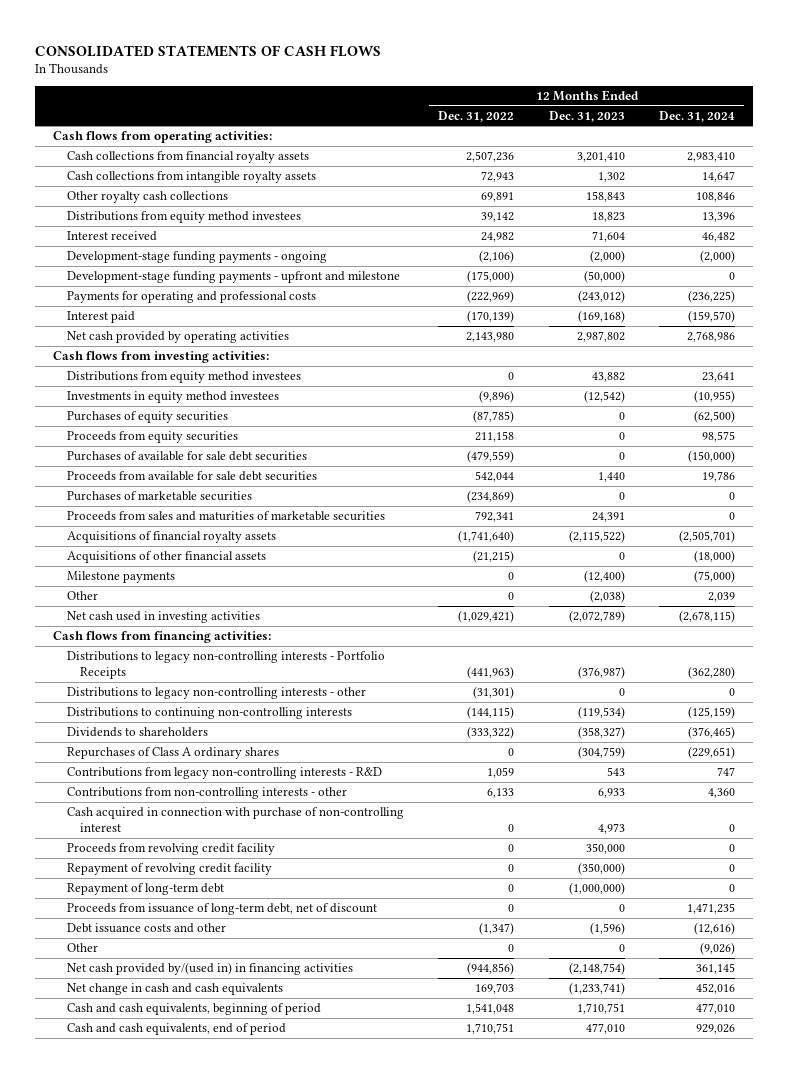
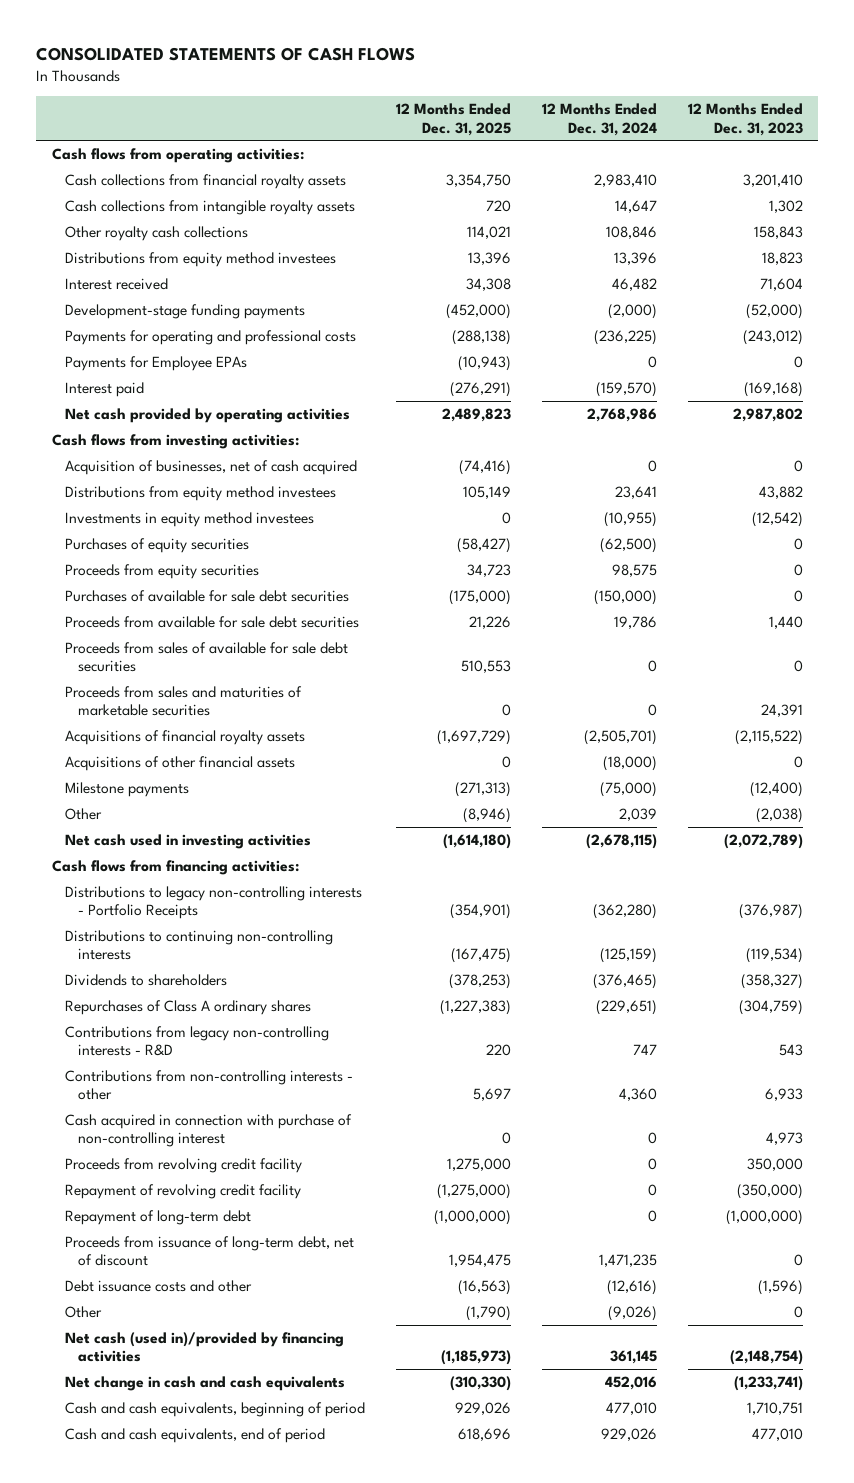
- | 12 Months Ended Dec. 31, 2022 | 12 Months Ended Dec. 31, 2023 | 12 Months Ended Dec. 31, 2024
+ | 12 Months Ended Dec. 31, 2025 | 12 Months Ended Dec. 31, 2024 | 12 Months Ended Dec. 31, 2023
- Development-stage funding payments - ongoing | (2,106) | (2,000) | (2,000)
- Development-stage funding payments - upfront and milestone | (175,000) | (50,000) | 0
+ Development-stage funding payments | (452,000) | (2,000) | (52,000)
+ Payments for Employee EPAs | (10,943) | 0 | 0
+ Acquisition of businesses, net of cash acquired | (74,416) | 0 | 0
- Purchases of marketable securities | (234,869) | 0 | 0
+ Proceeds from sales of available for sale debt securities | 510,553 | 0 | 0
- Distributions to legacy non-controlling interests - other | (31,301) | 0 | 0
- Net cash provided by/(used in) in financing activities | (944,856) | (2,148,754) | 361,145
+ Net cash (used in)/provided by financing activities | (1,185,973) | 361,145 | (2,148,754)

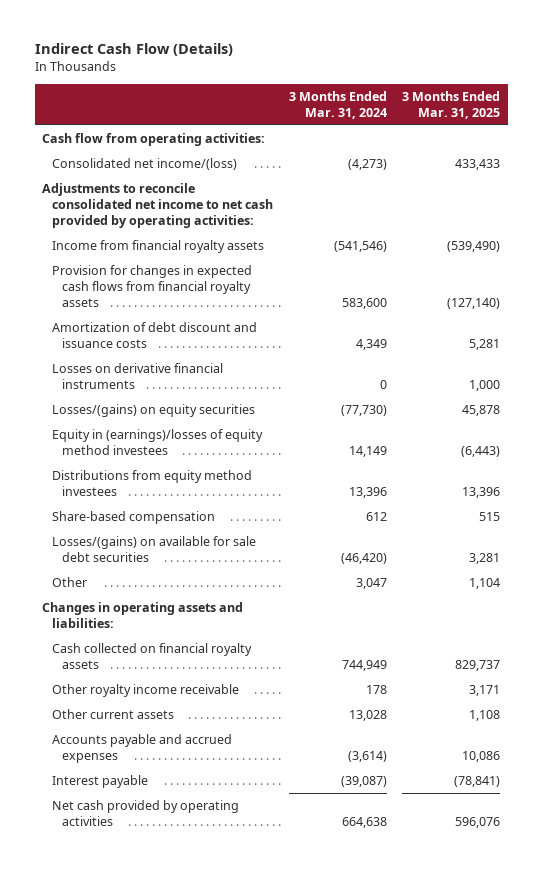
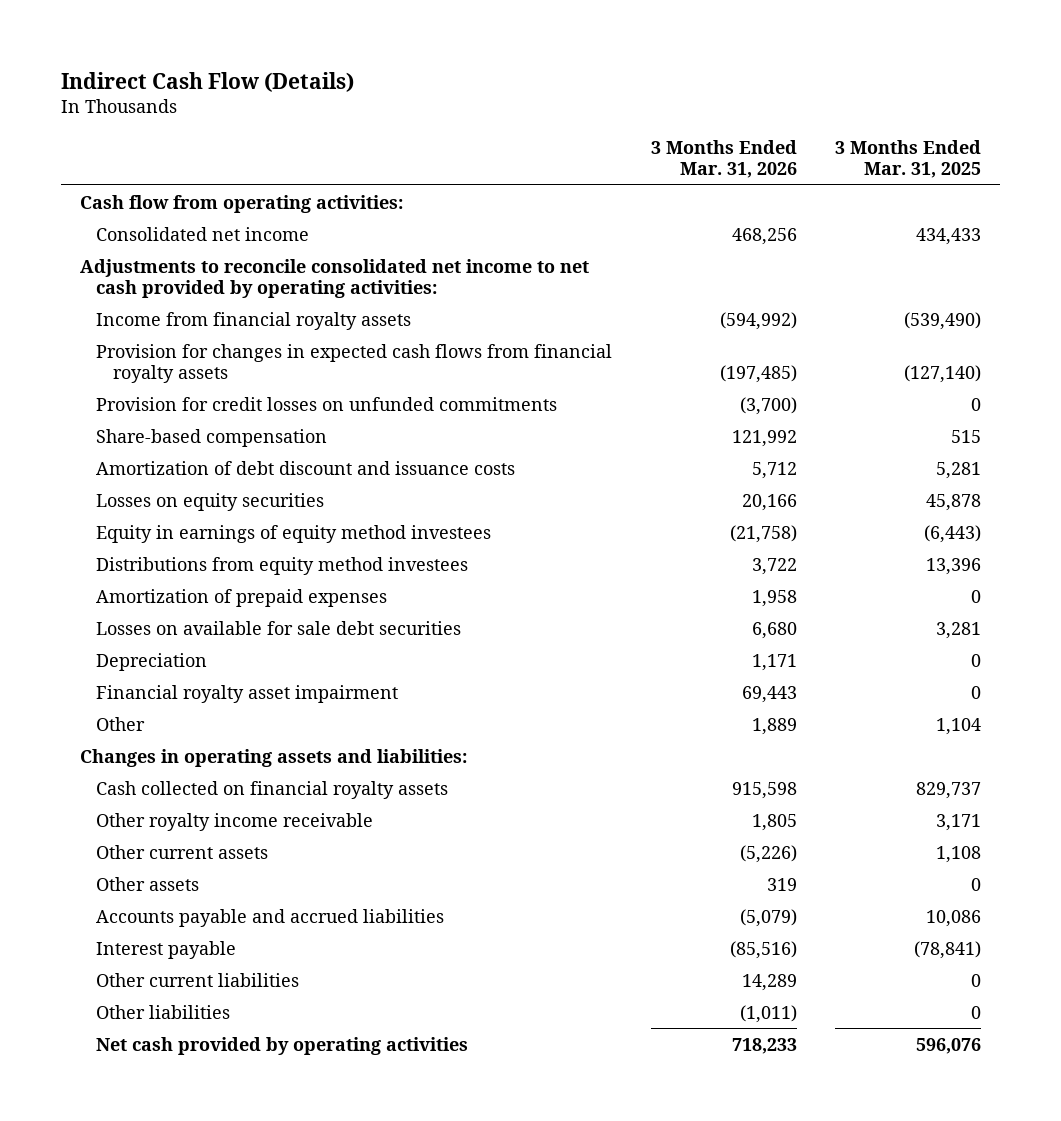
- | 3 Months Ended Mar. 31, 2024 | 3 Months Ended Mar. 31, 2025
+ | 3 Months Ended Mar. 31, 2026 | 3 Months Ended Mar. 31, 2025
- Consolidated net income/(loss) | (4,273) | 433,433
+ Consolidated net income | 468,256 | 434,433
+ Provision for credit losses on unfunded commitments | (3,700) | 0
moved up: Share-based compensation | 121,992 | 515
- Losses on derivative financial instruments | 0 | 1,000
- Losses/(gains) on equity securities | (77,730) | 45,878
- Equity in (earnings)/losses of equity method investees | 14,149 | (6,443)
+ Losses on equity securities | 20,166 | 45,878
+ Equity in earnings of equity method investees | (21,758) | (6,443)
- Losses/(gains) on available for sale debt securities | (46,420) | 3,281
+ Amortization of prepaid expenses | 1,958 | 0
+ Losses on available for sale debt securities | 6,680 | 3,281
+ Depreciation | 1,171 | 0
+ Financial royalty asset impairment | 69,443 | 0
- Accounts payable and accrued expenses | (3,614) | 10,086
+ Other assets | 319 | 0
+ Accounts payable and accrued liabilities | (5,079) | 10,086
+ Other current liabilities | 14,289 | 0
+ Other liabilities | (1,011) | 0

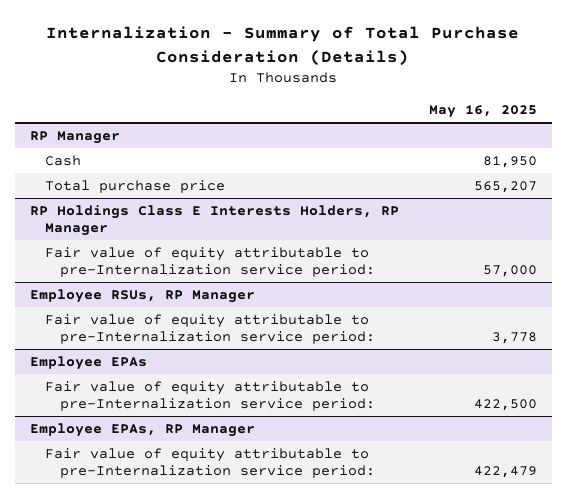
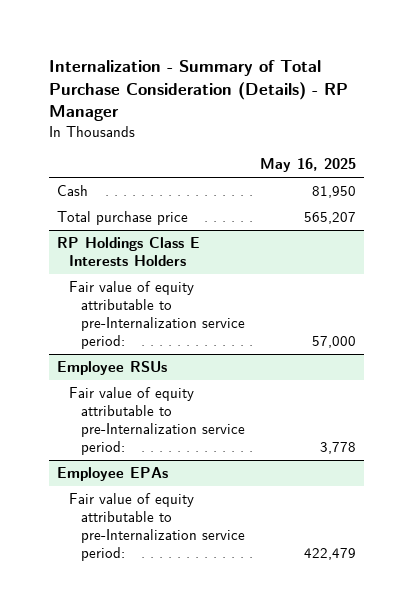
- Internalization - Summary of Total Purchase Consideration (Details)
+ Internalization - Summary of Total Purchase Consideration (Details) - RP Manager
- RP Manager
- RP Holdings Class E Interests Holders, RP Manager
+ RP Holdings Class E Interests Holders
- Employee RSUs, RP Manager
+ Employee RSUs
@ Employee EPAs
- Fair value of equity attributable to pre-Internalization service period: | 422,500
- Employee EPAs, RP Manager

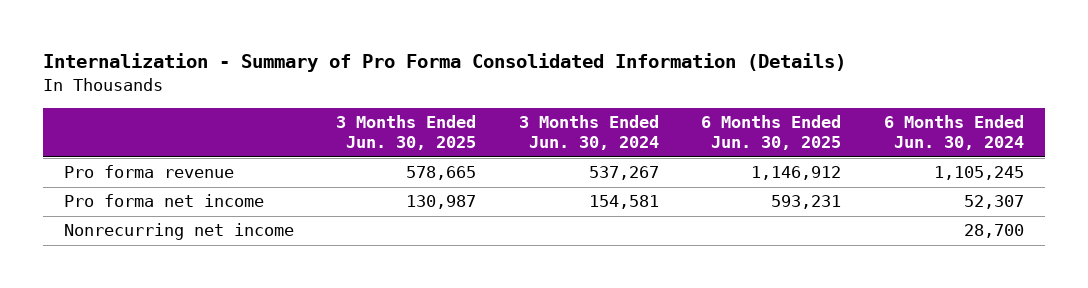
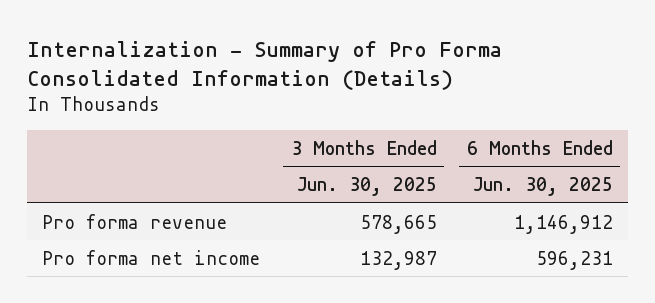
- | 3 Months Ended Jun. 30, 2025 | 3 Months Ended Jun. 30, 2024 | 6 Months Ended Jun. 30, 2025 | 6 Months Ended Jun. 30, 2024
+ | 3 Months Ended Jun. 30, 2025 | 6 Months Ended Jun. 30, 2025
- Pro forma net income | 130,987 | 154,581 | 593,231 | 52,307
- Nonrecurring net income | | | | 28,700
+ Pro forma net income | 132,987 | 596,231

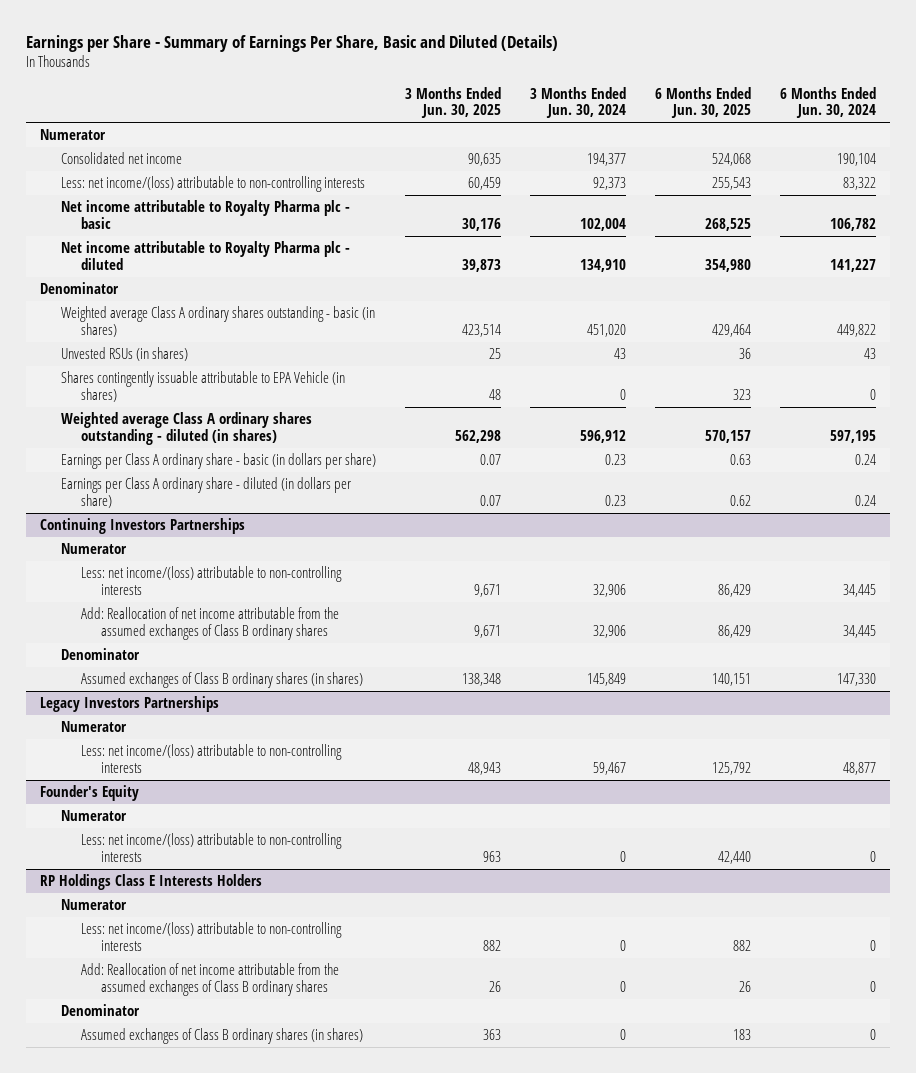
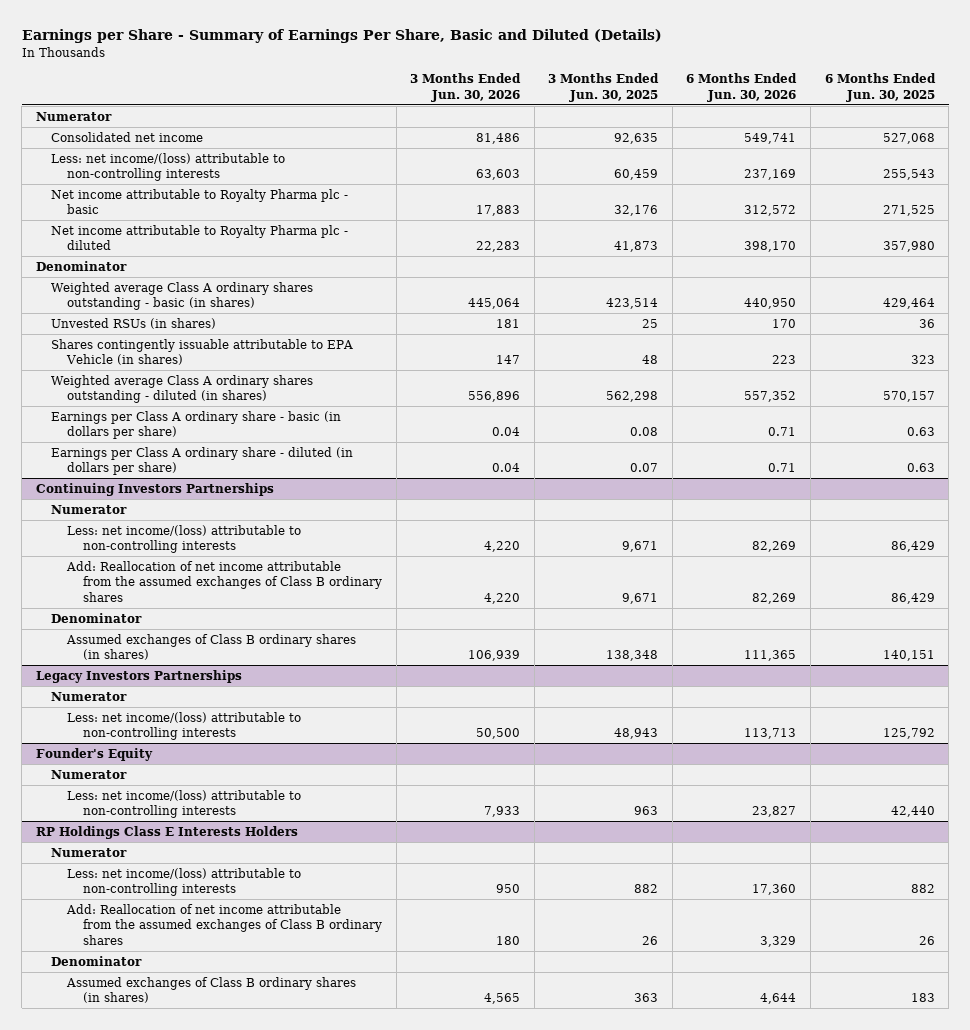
- | 3 Months Ended Jun. 30, 2025 | 3 Months Ended Jun. 30, 2024 | 6 Months Ended Jun. 30, 2025 | 6 Months Ended Jun. 30, 2024
+ | 3 Months Ended Jun. 30, 2026 | 3 Months Ended Jun. 30, 2025 | 6 Months Ended Jun. 30, 2026 | 6 Months Ended Jun. 30, 2025
- Consolidated net income | 90,635 | 194,377 | 524,068 | 190,104
+ Consolidated net income | 81,486 | 92,635 | 549,741 | 527,068
- Net income attributable to Royalty Pharma plc - basic | 30,176 | 102,004 | 268,525 | 106,782
- Net income attributable to Royalty Pharma plc - diluted | 39,873 | 134,910 | 354,980 | 141,227
+ Net income attributable to Royalty Pharma plc - basic | 17,883 | 32,176 | 312,572 | 271,525
+ Net income attributable to Royalty Pharma plc - diluted | 22,283 | 41,873 | 398,170 | 357,980
- Earnings per Class A ordinary share - basic (in dollars per share) | 0.07 | 0.23 | 0.63 | 0.24
- Earnings per Class A ordinary share - diluted (in dollars per share) | 0.07 | 0.23 | 0.62 | 0.24
+ Earnings per Class A ordinary share - basic (in dollars per share) | 0.04 | 0.08 | 0.71 | 0.63
+ Earnings per Class A ordinary share - diluted (in dollars per share) | 0.04 | 0.07 | 0.71 | 0.63

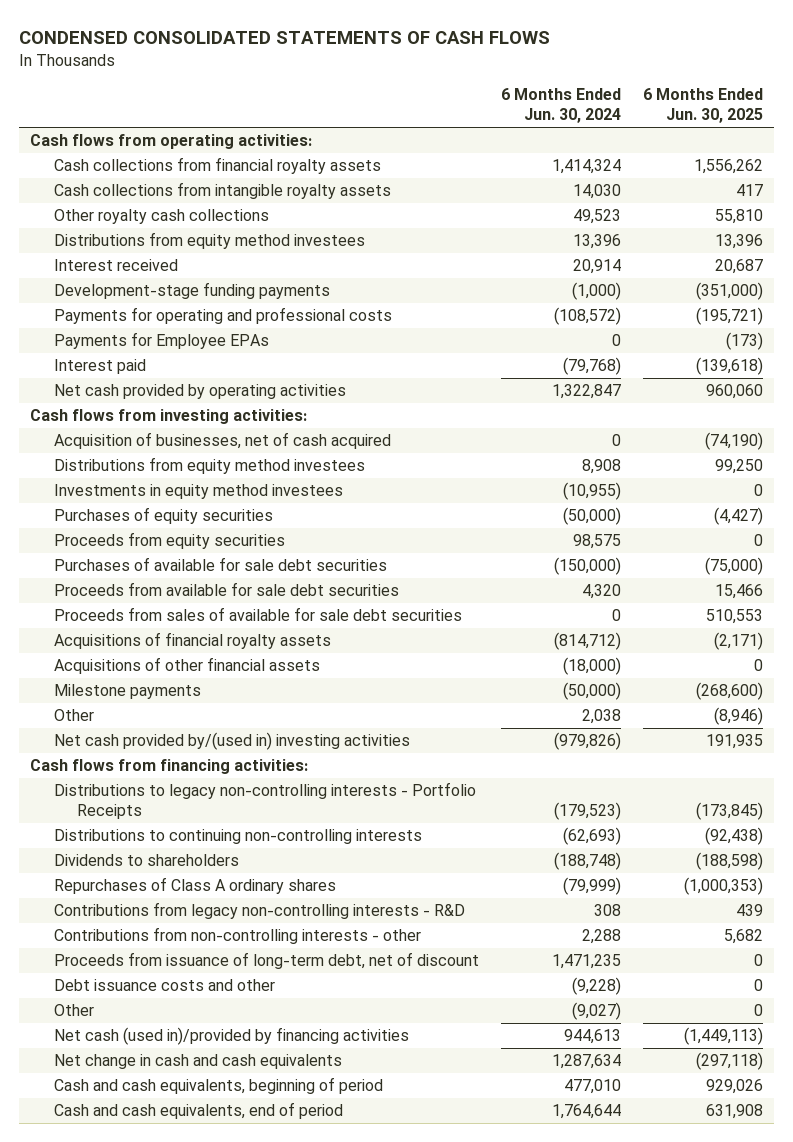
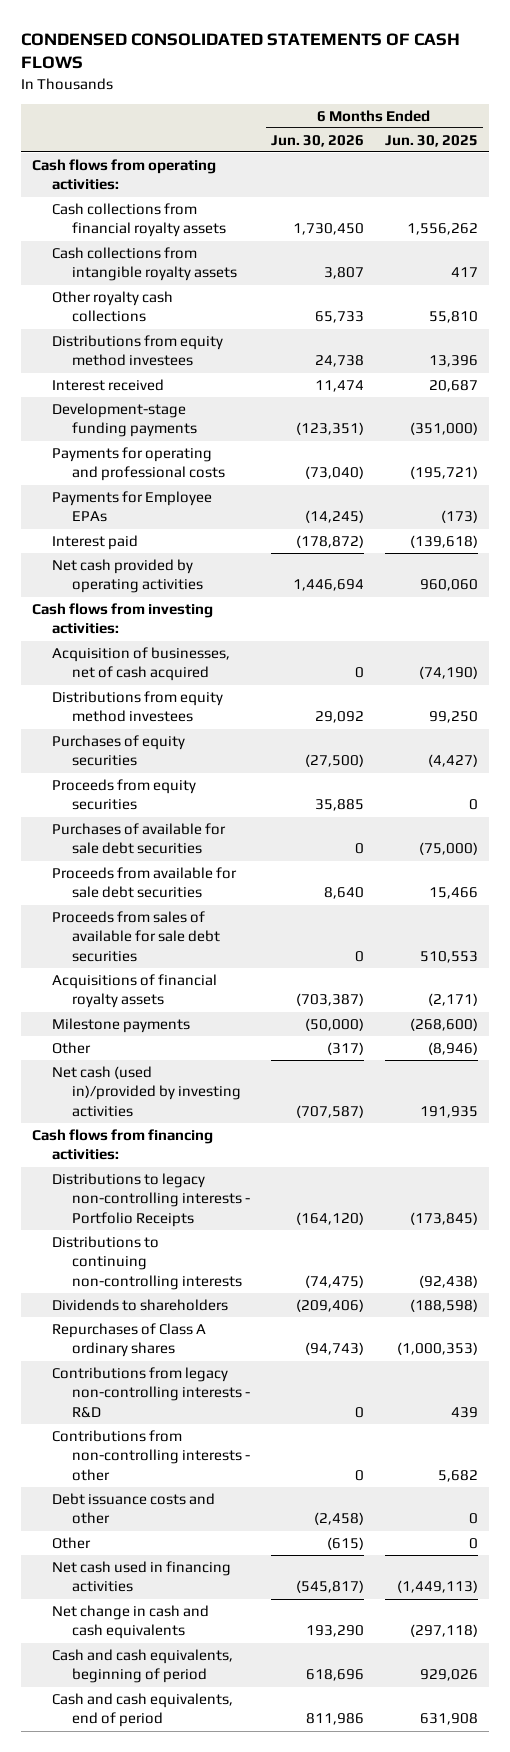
- | 6 Months Ended Jun. 30, 2024 | 6 Months Ended Jun. 30, 2025
+ | 6 Months Ended Jun. 30, 2026 | 6 Months Ended Jun. 30, 2025
- Investments in equity method investees | (10,955) | 0
- Acquisitions of other financial assets | (18,000) | 0
- Net cash provided by/(used in) investing activities | (979,826) | 191,935
+ Net cash (used in)/provided by investing activities | (707,587) | 191,935
- Proceeds from issuance of long-term debt, net of discount | 1,471,235 | 0
- Net cash (used in)/provided by financing activities | 944,613 | (1,449,113)
+ Net cash used in financing activities | (545,817) | (1,449,113)

